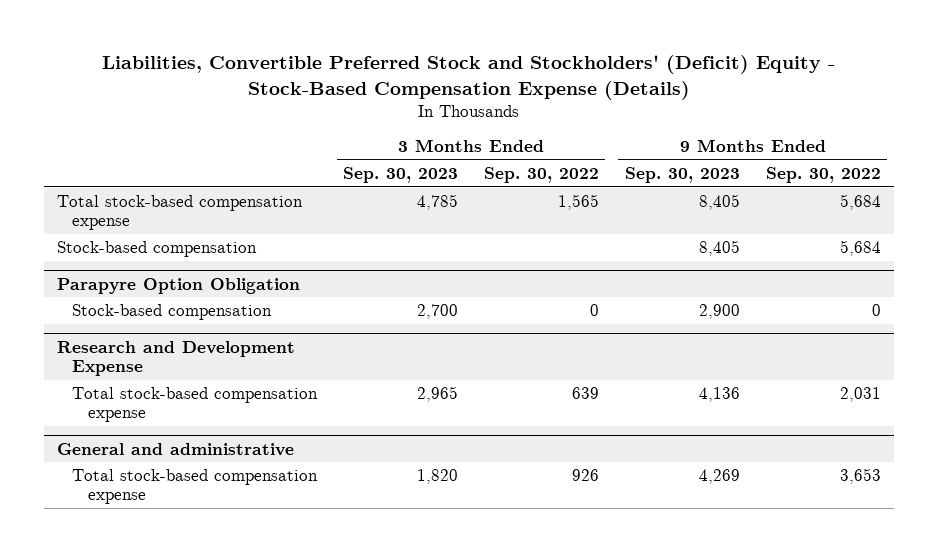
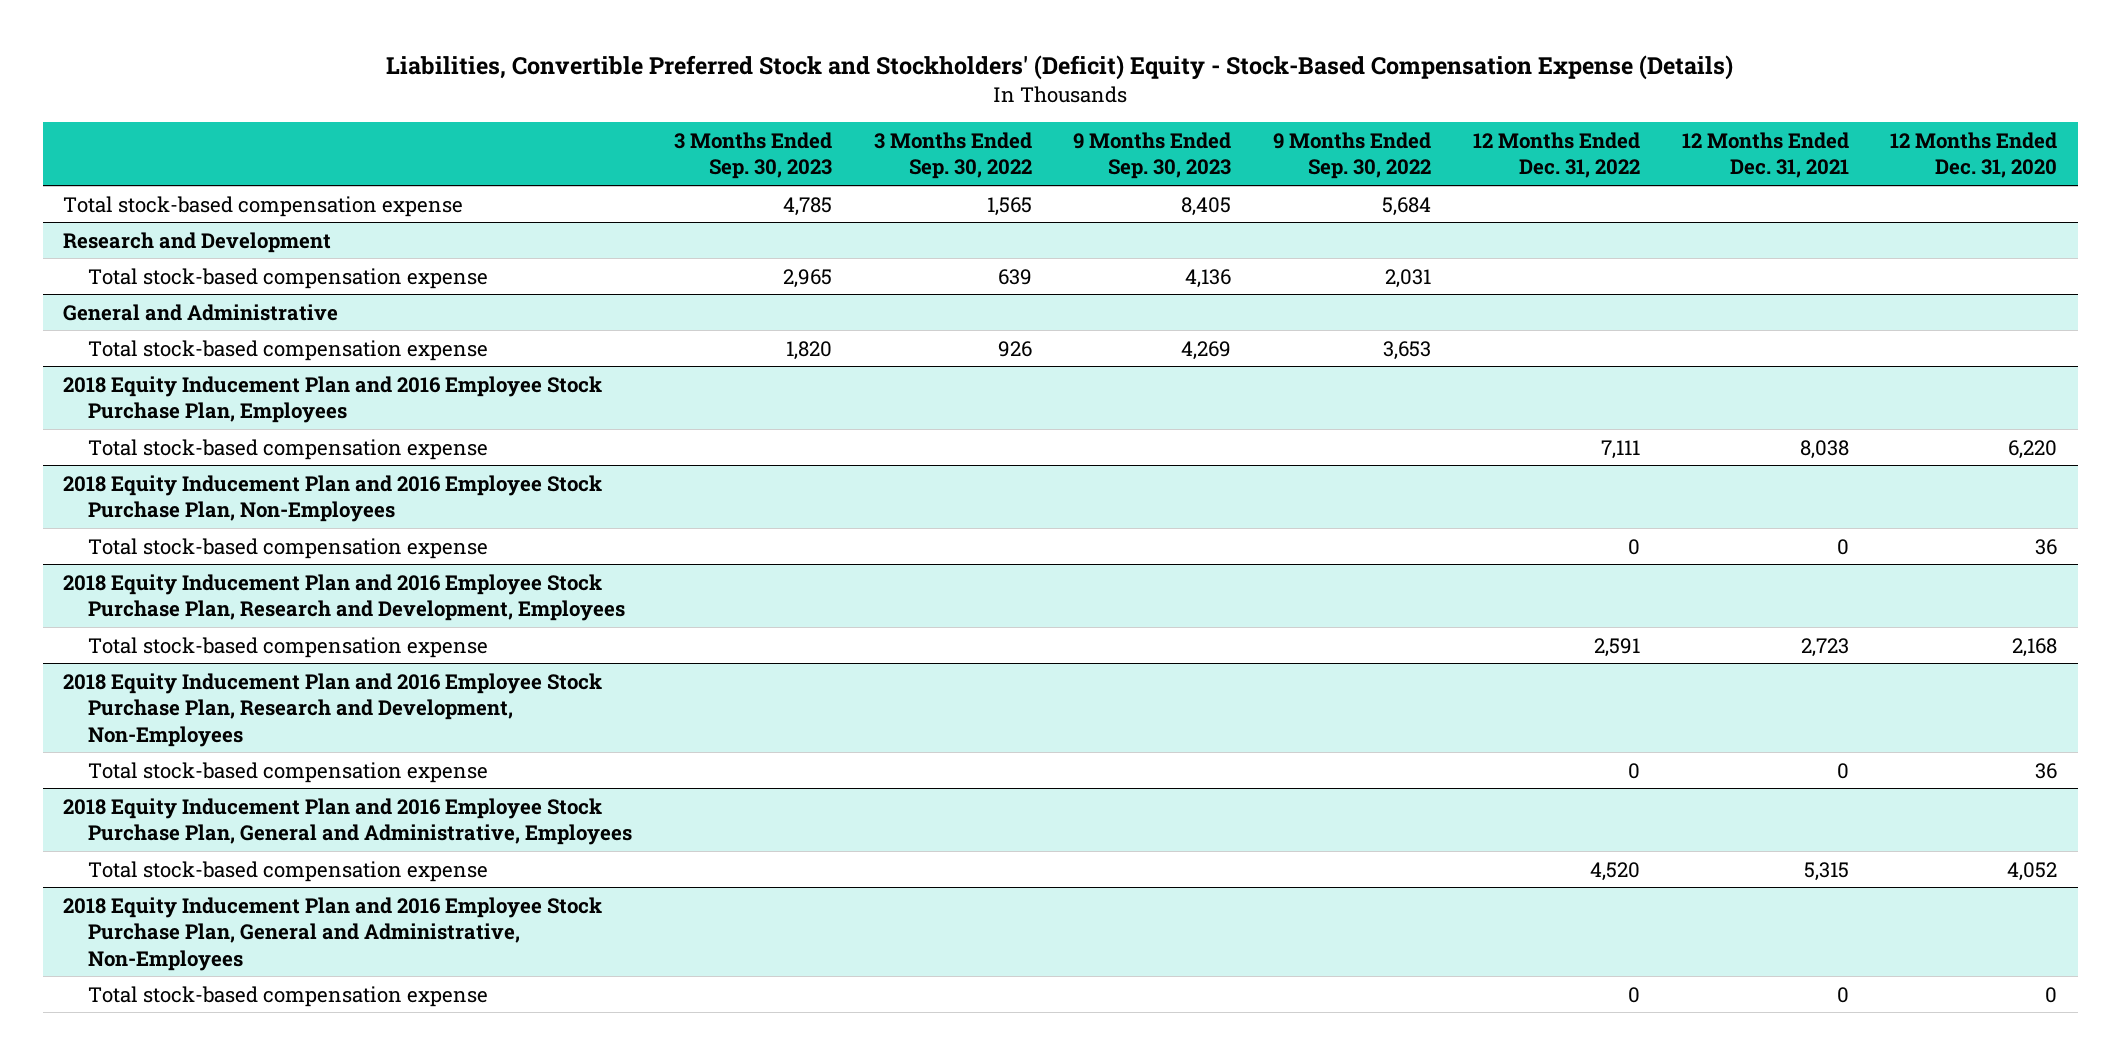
- | 3 Months Ended Sep. 30, 2023 | 3 Months Ended Sep. 30, 2022 | 9 Months Ended Sep. 30, 2023 | 9 Months Ended Sep. 30, 2022
+ | 3 Months Ended Sep. 30, 2023 | 3 Months Ended Sep. 30, 2022 | 9 Months Ended Sep. 30, 2023 | 9 Months Ended Sep. 30, 2022 | 12 Months Ended Dec. 31, 2022 | 12 Months Ended Dec. 31, 2021 | 12 Months Ended Dec. 31, 2020
- Stock-based compensation | | | 8,405 | 5,684
- Parapyre Option Obligation
- Stock-based compensation | 2,700 | 0 | 2,900 | 0
- Research and Development Expense
+ Research and Development
- General and administrative
+ General and Administrative
+ 2018 Equity Inducement Plan and 2016 Employee Stock Purchase Plan, Employees
+ Total stock-based compensation expense | | | | | 7,111 | 8,038 | 6,220
+ 2018 Equity Inducement Plan and 2016 Employee Stock Purchase Plan, Non-Employees
+ Total stock-based compensation expense | | | | | 0 | 0 | 36
+ 2018 Equity Inducement Plan and 2016 Employee Stock Purchase Plan, Research and Development, Employees
+ Total stock-based compensation expense | | | | | 2,591 | 2,723 | 2,168
+ 2018 Equity Inducement Plan and 2016 Employee Stock Purchase Plan, Research and Development, Non-Employees
+ Total stock-based compensation expense | | | | | 0 | 0 | 36
+ 2018 Equity Inducement Plan and 2016 Employee Stock Purchase Plan, General and Administrative, Employees
+ Total stock-based compensation expense | | | | | 4,520 | 5,315 | 4,052
+ 2018 Equity Inducement Plan and 2016 Employee Stock Purchase Plan, General and Administrative, Non-Employees
+ Total stock-based compensation expense | | | | | 0 | 0 | 0

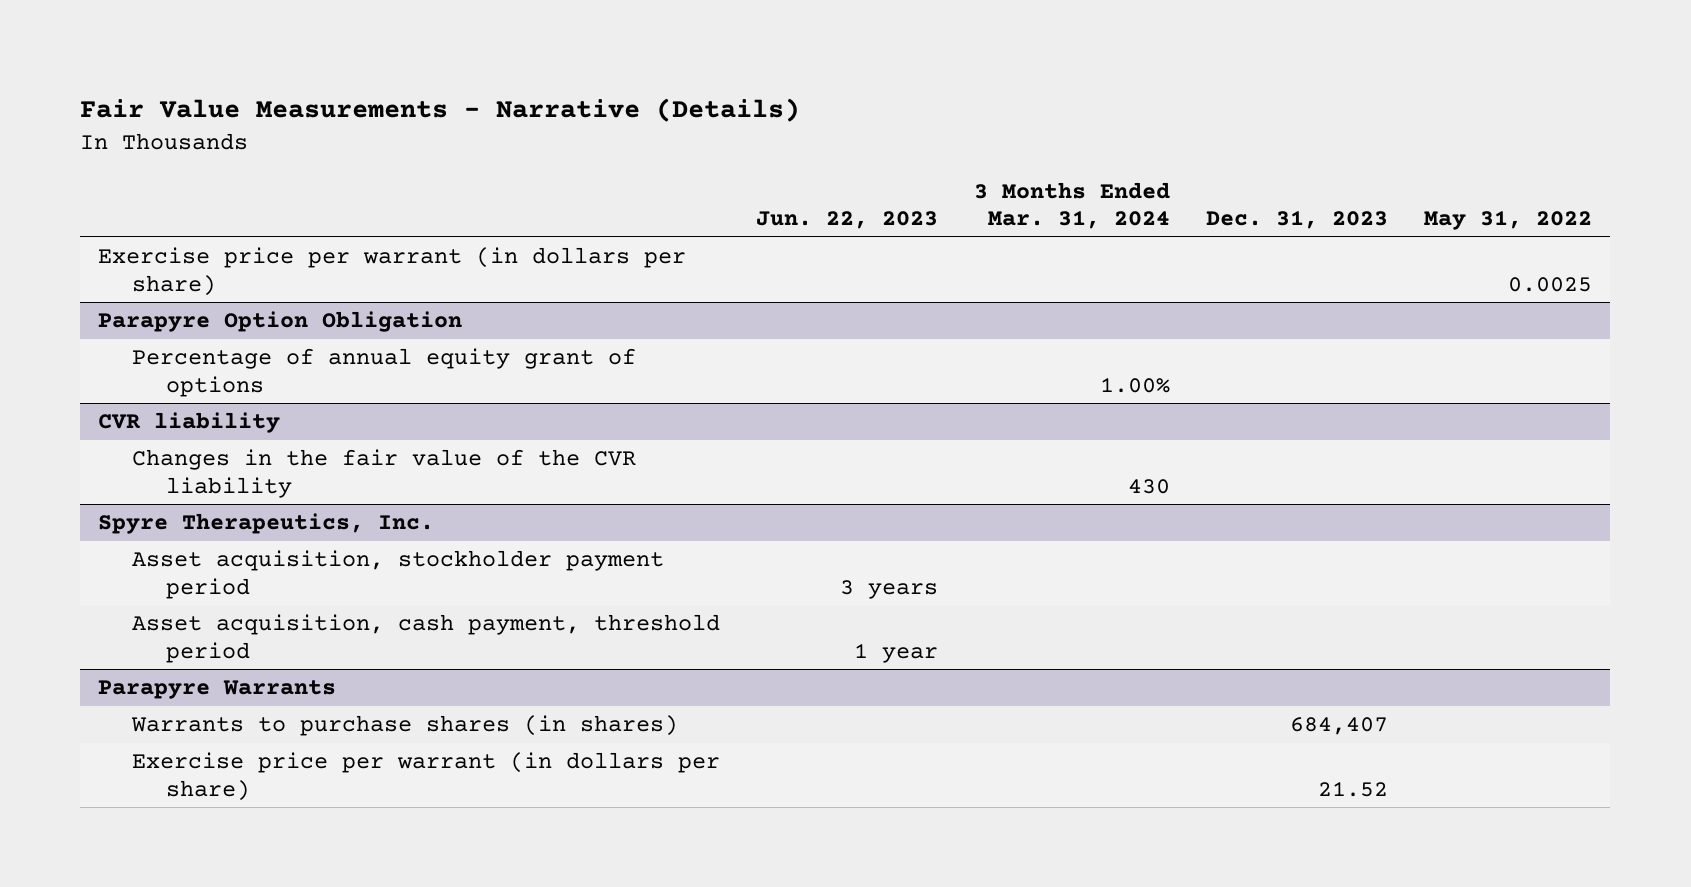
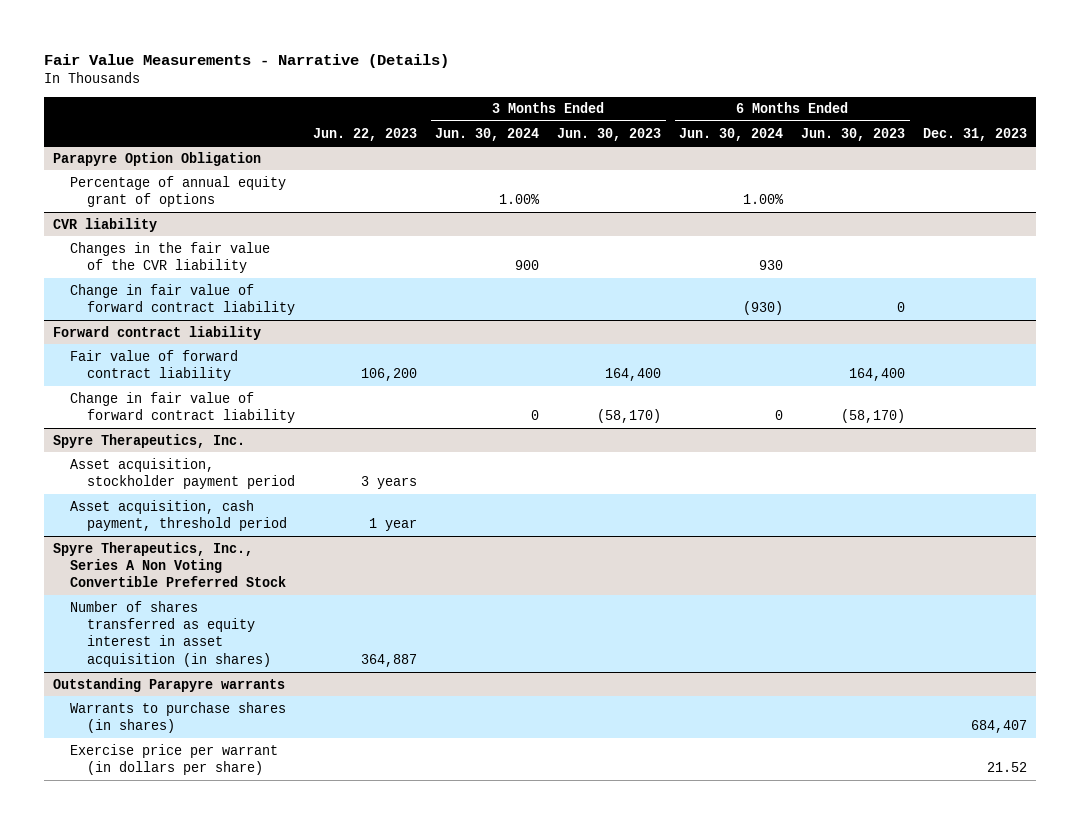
- | Jun. 22, 2023 | 3 Months Ended Mar. 31, 2024 | Dec. 31, 2023 | May 31, 2022
+ | Jun. 22, 2023 | 3 Months Ended Jun. 30, 2024 | 3 Months Ended Jun. 30, 2023 | 6 Months Ended Jun. 30, 2024 | 6 Months Ended Jun. 30, 2023 | Dec. 31, 2023
- Exercise price per warrant (in dollars per share) | | | | 0.0025
@ CVR liability
+ Change in fair value of forward contract liability | | | | (930) | 0 |
+ Forward contract liability
+ Fair value of forward contract liability | 106,200 | | 164,400 | | 164,400 |
+ Change in fair value of forward contract liability | | 0 | (58,170) | 0 | (58,170) |
- Parapyre Warrants
+ Spyre Therapeutics, Inc., Series A Non Voting Convertible Preferred Stock
+ Number of shares transferred as equity interest in asset acquisition (in shares) | 364,887 | | | | |
+ Outstanding Parapyre warrants

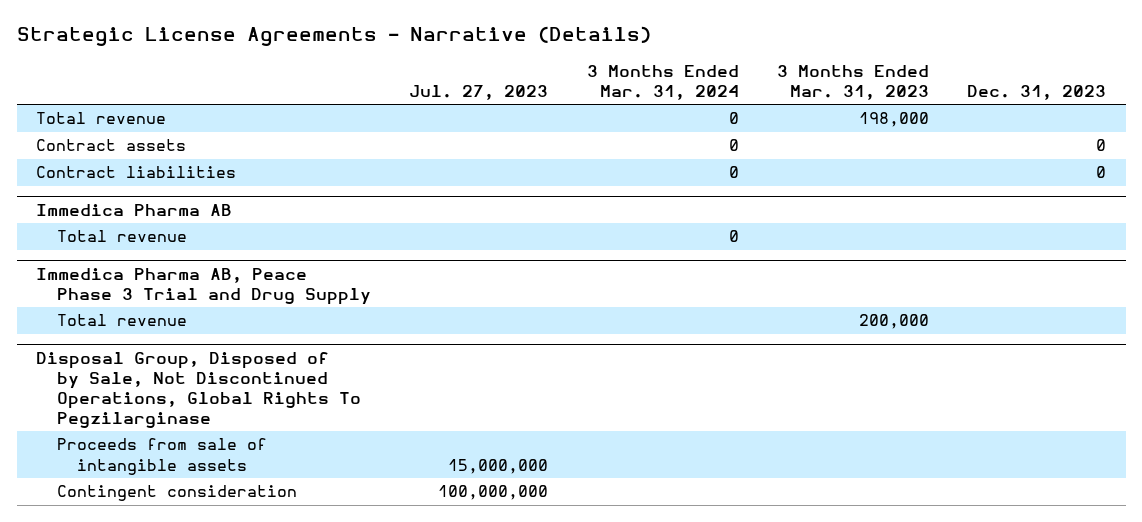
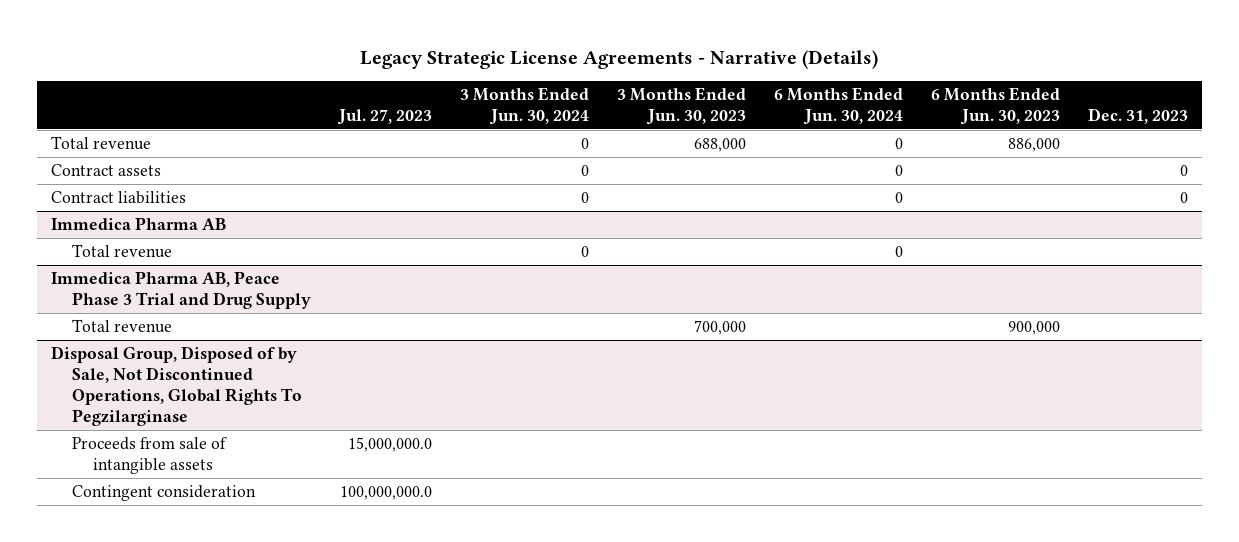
- Strategic License Agreements - Narrative (Details)
+ Legacy Strategic License Agreements - Narrative (Details)
- | Jul. 27, 2023 | 3 Months Ended Mar. 31, 2024 | 3 Months Ended Mar. 31, 2023 | Dec. 31, 2023
+ | Jul. 27, 2023 | 3 Months Ended Jun. 30, 2024 | 3 Months Ended Jun. 30, 2023 | 6 Months Ended Jun. 30, 2024 | 6 Months Ended Jun. 30, 2023 | Dec. 31, 2023
@ Disposal Group, Disposed of by Sale, Not Discontinued Operations, Global Rights To Pegzilarginase
- Proceeds from sale of intangible assets | 15,000,000 | | |
- Contingent consideration | 100,000,000 | | |
+ Proceeds from sale of intangible assets | 15,000,000.0 | | | | |
+ Contingent consideration | 100,000,000.0 | | | | |

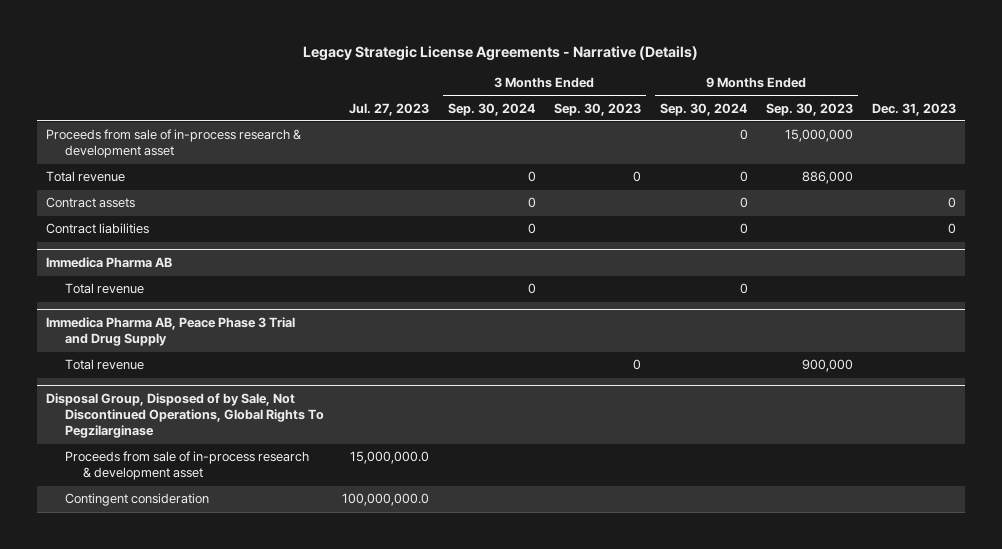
- | Jul. 27, 2023 | 3 Months Ended Jun. 30, 2024 | 3 Months Ended Jun. 30, 2023 | 6 Months Ended Jun. 30, 2024 | 6 Months Ended Jun. 30, 2023 | Dec. 31, 2023
+ | Jul. 27, 2023 | 3 Months Ended Sep. 30, 2024 | 3 Months Ended Sep. 30, 2023 | 9 Months Ended Sep. 30, 2024 | 9 Months Ended Sep. 30, 2023 | Dec. 31, 2023
+ Proceeds from sale of in-process research & development asset | | | | 0 | 15,000,000 |
@ Disposal Group, Disposed of by Sale, Not Discontinued Operations, Global Rights To Pegzilarginase
- Proceeds from sale of intangible assets | 15,000,000.0 | | | | |
+ Proceeds from sale of in-process research & development asset | 15,000,000.0 | | | | |

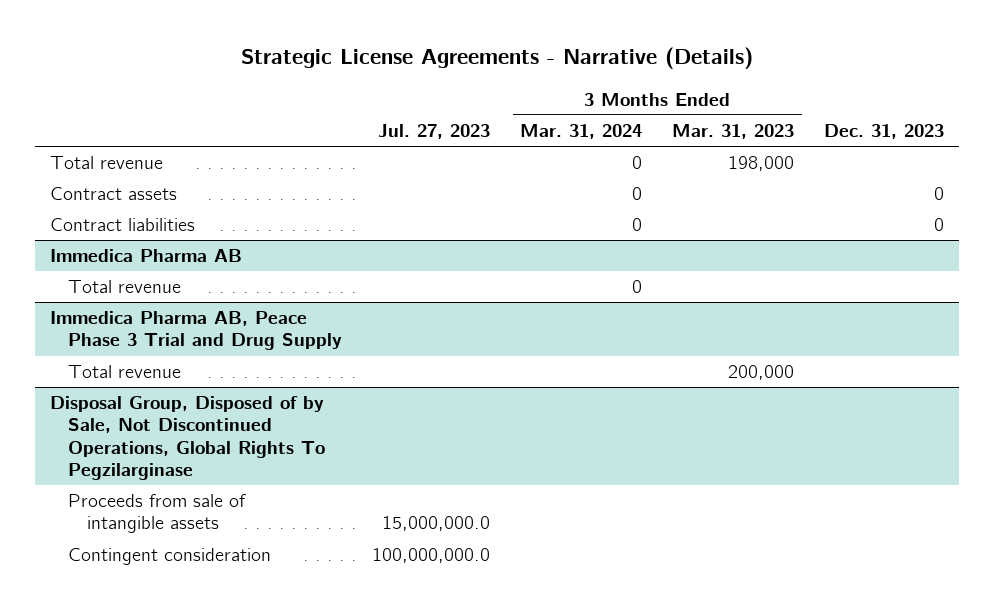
- Legacy Strategic License Agreements - Narrative (Details)
+ Strategic License Agreements - Narrative (Details)
- | Jul. 27, 2023 | 3 Months Ended Sep. 30, 2024 | 3 Months Ended Sep. 30, 2023 | 9 Months Ended Sep. 30, 2024 | 9 Months Ended Sep. 30, 2023 | Dec. 31, 2023
+ | Jul. 27, 2023 | 3 Months Ended Mar. 31, 2024 | 3 Months Ended Mar. 31, 2023 | Dec. 31, 2023
- Proceeds from sale of in-process research & development asset | | | | 0 | 15,000,000 |
@ Disposal Group, Disposed of by Sale, Not Discontinued Operations, Global Rights To Pegzilarginase
- Proceeds from sale of in-process research & development asset | 15,000,000.0 | | | | |
+ Proceeds from sale of intangible assets | 15,000,000.0 | | |

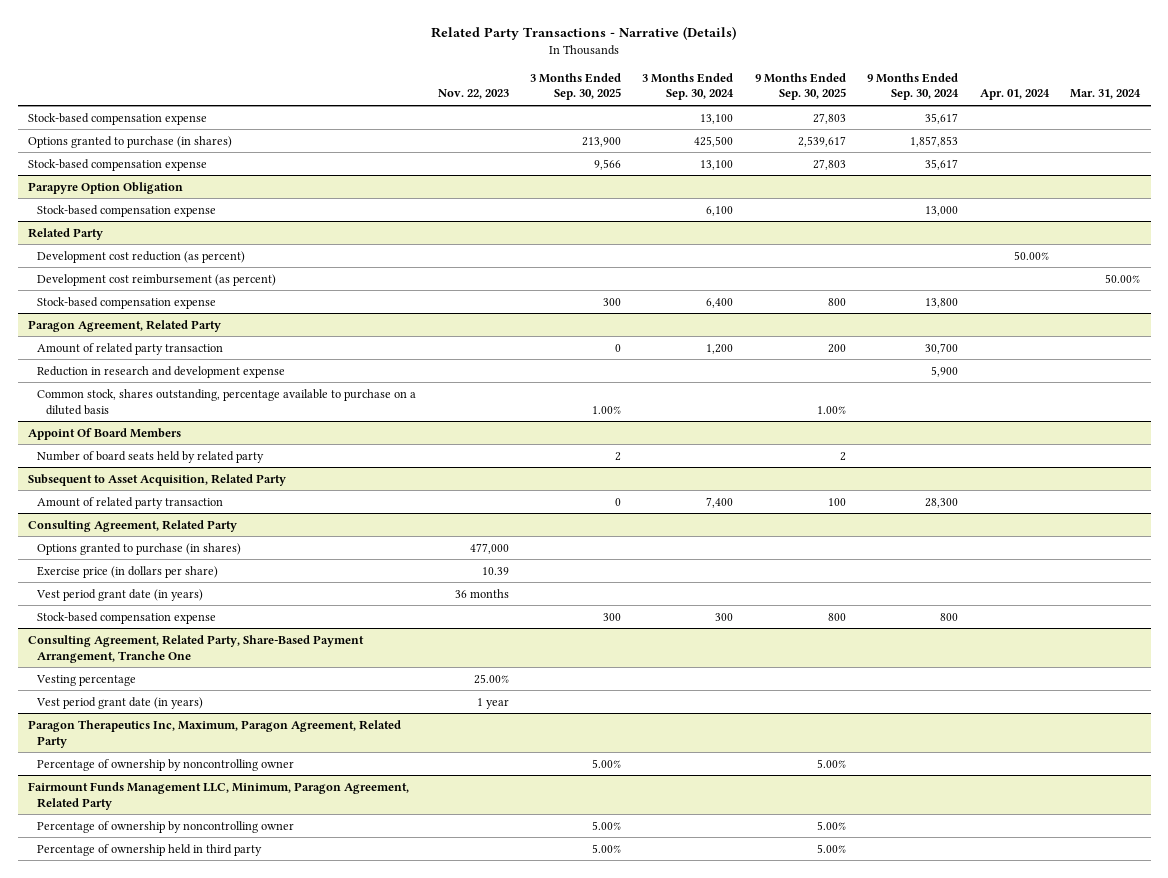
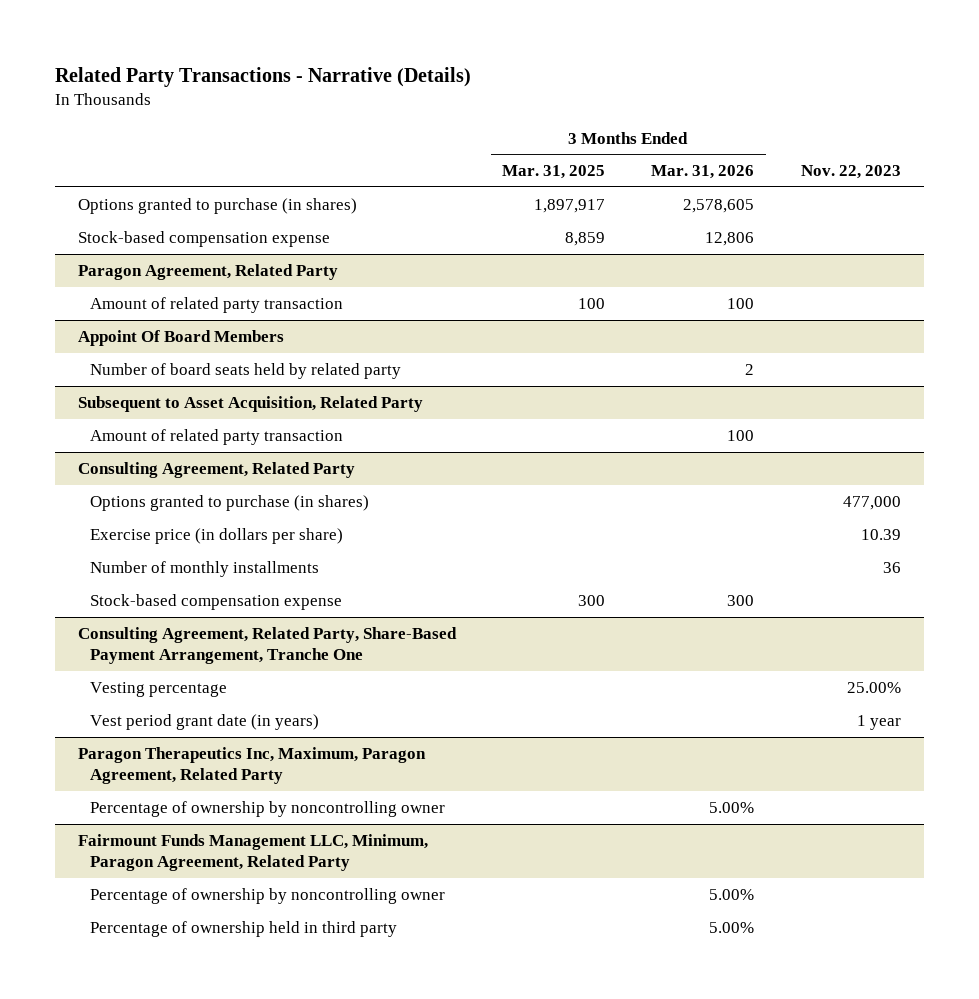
- | Nov. 22, 2023 | 3 Months Ended Sep. 30, 2025 | 3 Months Ended Sep. 30, 2024 | 9 Months Ended Sep. 30, 2025 | 9 Months Ended Sep. 30, 2024 | Apr. 01, 2024 | Mar. 31, 2024
+ | 3 Months Ended Mar. 31, 2025 | 3 Months Ended Mar. 31, 2026 | Nov. 22, 2023
- Stock-based compensation expense | | | 13,100 | 27,803 | 35,617 | |
- Parapyre Option Obligation
- Stock-based compensation expense | | | 6,100 | | 13,000 | |
- Related Party
- Development cost reduction (as percent) | | | | | | 50.00% |
- Development cost reimbursement (as percent) | | | | | | | 50.00%
- Stock-based compensation expense | | 300 | 6,400 | 800 | 13,800 | |
@ Paragon Agreement, Related Party
- Reduction in research and development expense | | | | | 5,900 | |
- Common stock, shares outstanding, percentage available to purchase on a diluted basis | | 1.00% | | 1.00% | | |
@ Consulting Agreement, Related Party
- Vest period grant date (in years) | 36 months | | | | | |
+ Number of monthly installments | | | 36

